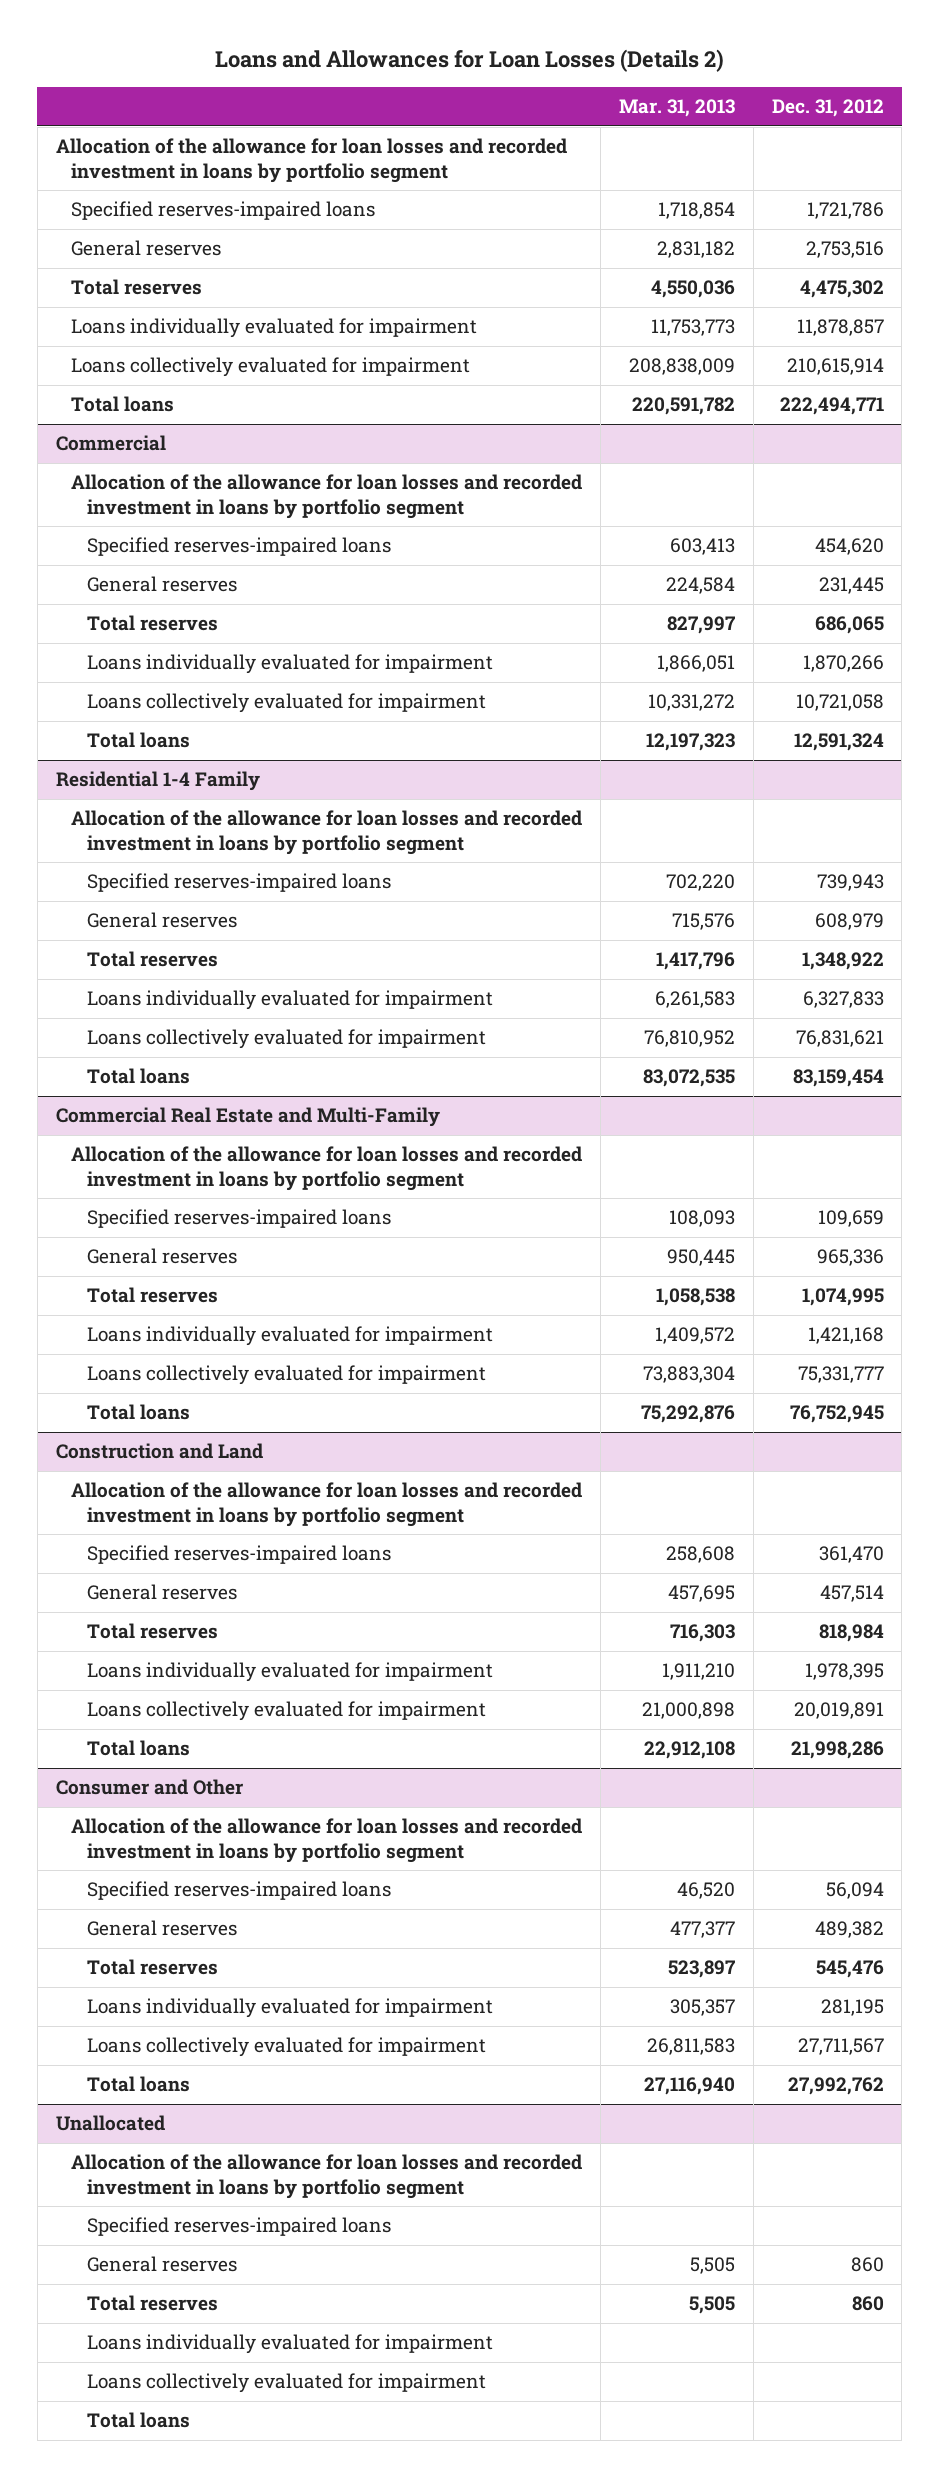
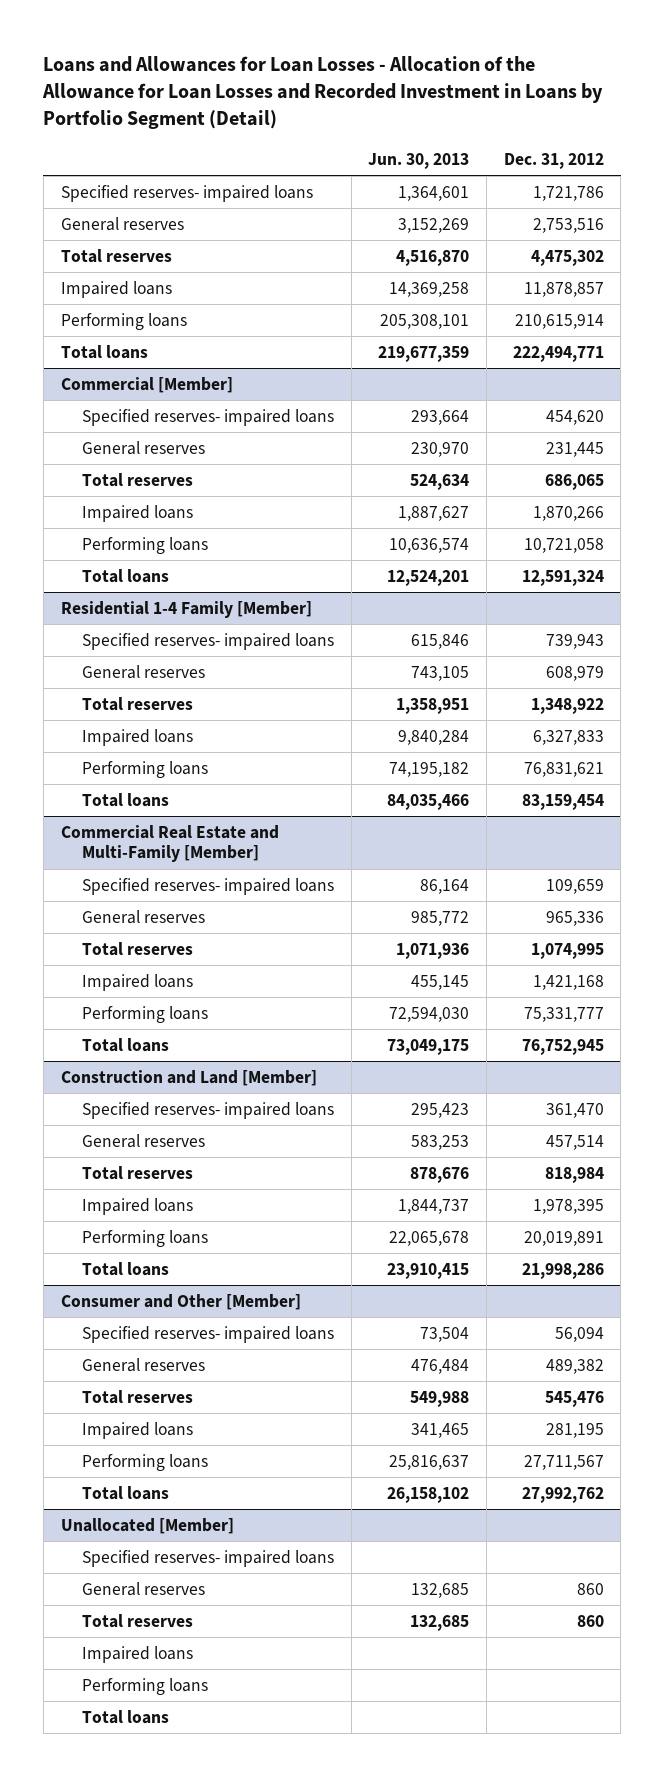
- Loans and Allowances for Loan Losses (Details 2)
+ Loans and Allowances for Loan Losses - Allocation of the Allowance for Loan Losses and Recorded Investment in Loans by Portfolio Segment (Detail)
- | Mar. 31, 2013 | Dec. 31, 2012
+ | Jun. 30, 2013 | Dec. 31, 2012
- Allocation of the allowance for loan losses and recorded investment in loans by portfolio segment
- Specified reserves-impaired loans | 1,718,854 | 1,721,786
+ Specified reserves- impaired loans | 1,364,601 | 1,721,786
- Loans individually evaluated for impairment | 11,753,773 | 11,878,857
- Loans collectively evaluated for impairment | 208,838,009 | 210,615,914
+ Impaired loans | 14,369,258 | 11,878,857
+ Performing loans | 205,308,101 | 210,615,914
- Commercial
- Allocation of the allowance for loan losses and recorded investment in loans by portfolio segment
- Specified reserves-impaired loans | 603,413 | 454,620
+ Commercial [Member]
+ Specified reserves- impaired loans | 293,664 | 454,620
- Loans individually evaluated for impairment | 1,866,051 | 1,870,266
- Loans collectively evaluated for impairment | 10,331,272 | 10,721,058
+ Impaired loans | 1,887,627 | 1,870,266
+ Performing loans | 10,636,574 | 10,721,058
- Residential 1-4 Family
- Allocation of the allowance for loan losses and recorded investment in loans by portfolio segment
- Specified reserves-impaired loans | 702,220 | 739,943
+ Residential 1-4 Family [Member]
+ Specified reserves- impaired loans | 615,846 | 739,943
- Loans individually evaluated for impairment | 6,261,583 | 6,327,833
- Loans collectively evaluated for impairment | 76,810,952 | 76,831,621
+ Impaired loans | 9,840,284 | 6,327,833
+ Performing loans | 74,195,182 | 76,831,621
- Commercial Real Estate and Multi-Family
- Allocation of the allowance for loan losses and recorded investment in loans by portfolio segment
- Specified reserves-impaired loans | 108,093 | 109,659
+ Commercial Real Estate and Multi-Family [Member]
+ Specified reserves- impaired loans | 86,164 | 109,659
- Loans individually evaluated for impairment | 1,409,572 | 1,421,168
- Loans collectively evaluated for impairment | 73,883,304 | 75,331,777
+ Impaired loans | 455,145 | 1,421,168
+ Performing loans | 72,594,030 | 75,331,777
- Construction and Land
- Allocation of the allowance for loan losses and recorded investment in loans by portfolio segment
- Specified reserves-impaired loans | 258,608 | 361,470
+ Construction and Land [Member]
+ Specified reserves- impaired loans | 295,423 | 361,470
- Loans individually evaluated for impairment | 1,911,210 | 1,978,395
- Loans collectively evaluated for impairment | 21,000,898 | 20,019,891
+ Impaired loans | 1,844,737 | 1,978,395
+ Performing loans | 22,065,678 | 20,019,891
- Consumer and Other
- Allocation of the allowance for loan losses and recorded investment in loans by portfolio segment
- Specified reserves-impaired loans | 46,520 | 56,094
+ Consumer and Other [Member]
+ Specified reserves- impaired loans | 73,504 | 56,094
- Loans individually evaluated for impairment | 305,357 | 281,195
- Loans collectively evaluated for impairment | 26,811,583 | 27,711,567
+ Impaired loans | 341,465 | 281,195
+ Performing loans | 25,816,637 | 27,711,567
- Unallocated
- Allocation of the allowance for loan losses and recorded investment in loans by portfolio segment
- Specified reserves-impaired loans
+ Unallocated [Member]
+ Specified reserves- impaired loans
- Loans individually evaluated for impairment
- Loans collectively evaluated for impairment
+ Impaired loans
+ Performing loans

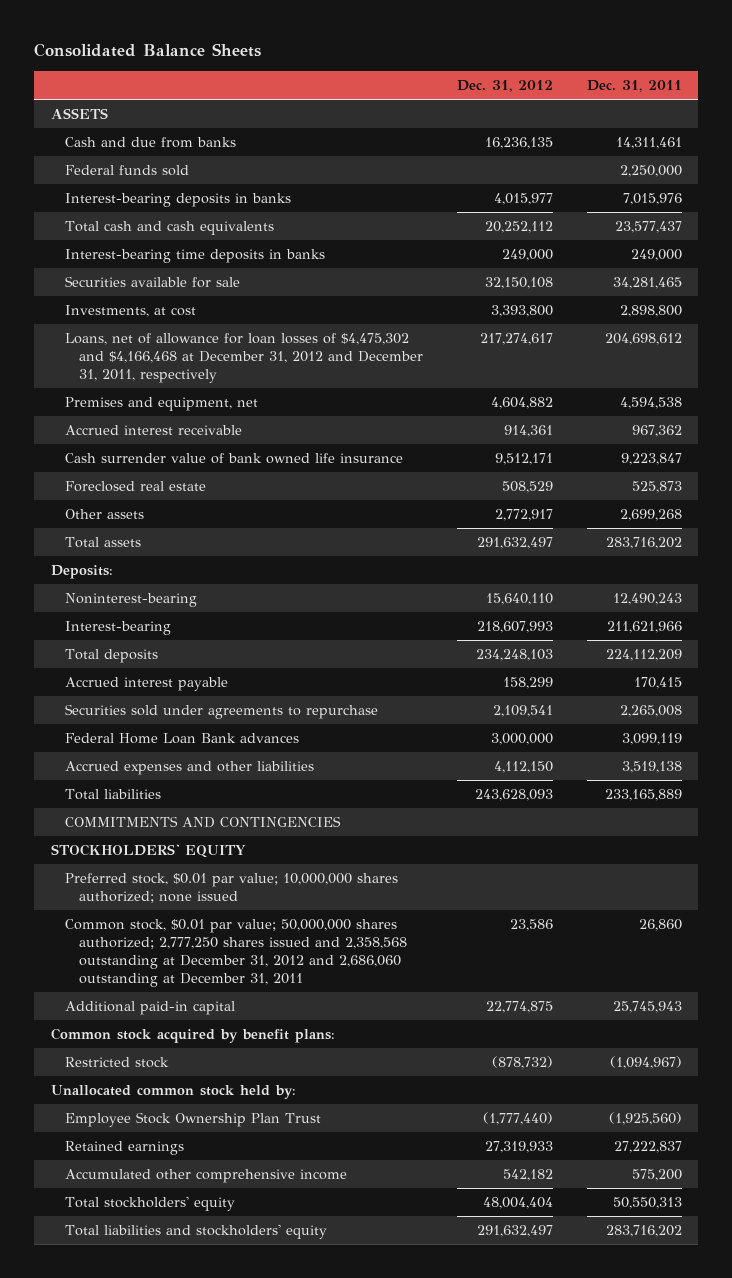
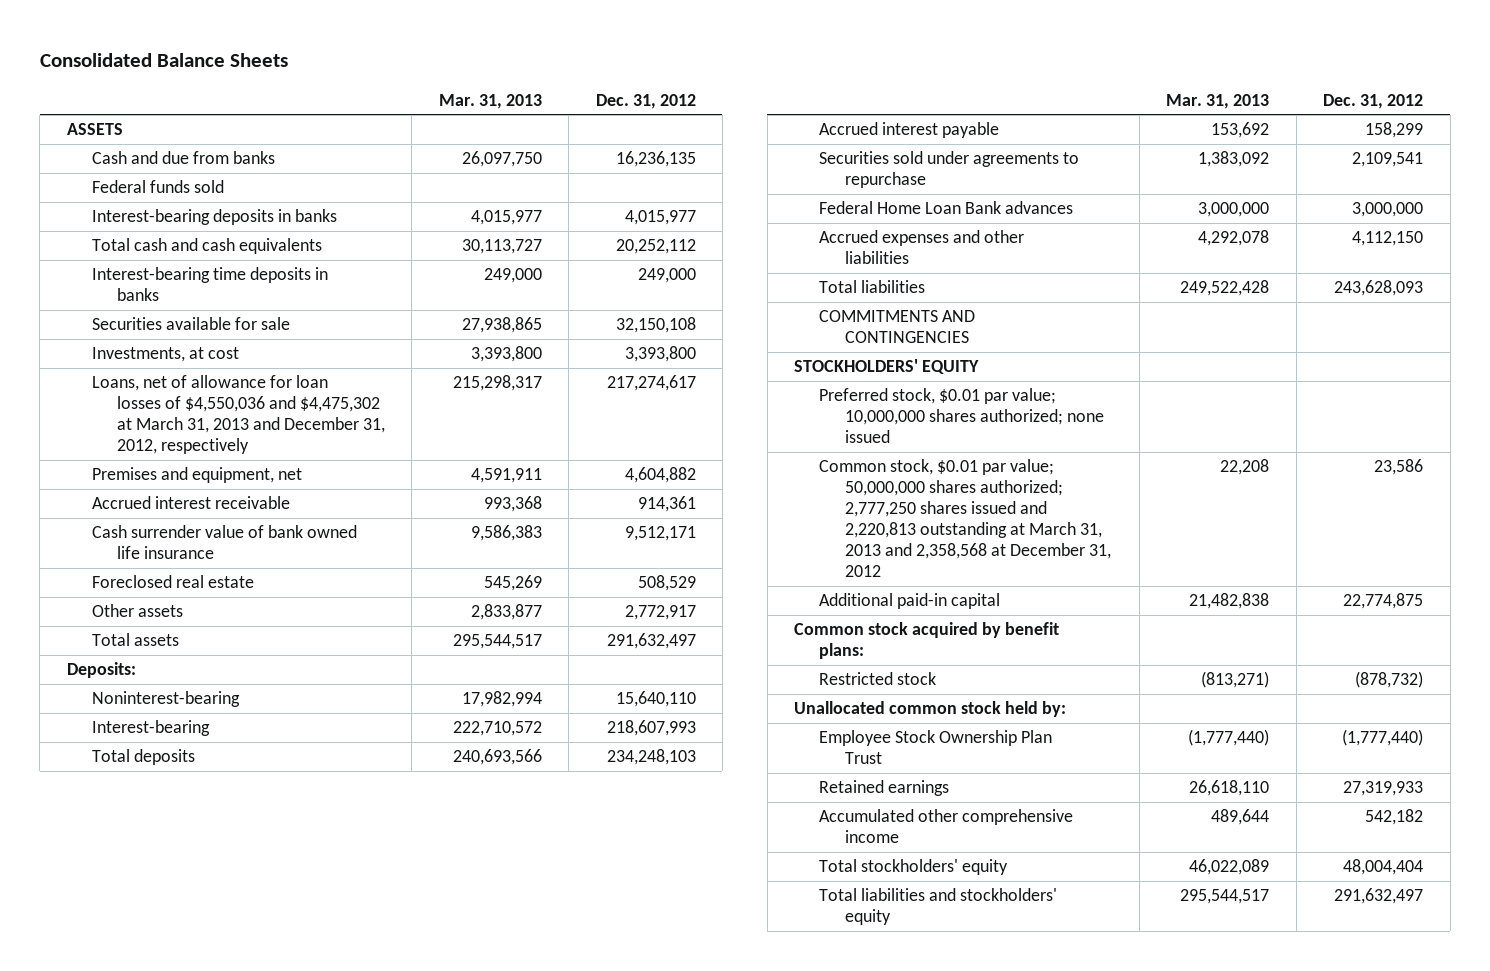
- | Dec. 31, 2012 | Dec. 31, 2011
+ | Mar. 31, 2013 | Dec. 31, 2012
- Loans, net of allowance for loan losses of $4,475,302 and $4,166,468 at December 31, 2012 and December 31, 2011, respectively | 217,274,617 | 204,698,612
+ Loans, net of allowance for loan losses of $4,550,036 and $4,475,302 at March 31, 2013 and December 31, 2012, respectively | 215,298,317 | 217,274,617
- Common stock, $0.01 par value; 50,000,000 shares authorized; 2,777,250 shares issued and 2,358,568 outstanding at December 31, 2012 and 2,686,060 outstanding at December 31, 2011 | 23,586 | 26,860
+ Common stock, $0.01 par value; 50,000,000 shares authorized; 2,777,250 shares issued and 2,220,813 outstanding at March 31, 2013 and 2,358,568 at December 31, 2012 | 22,208 | 23,586

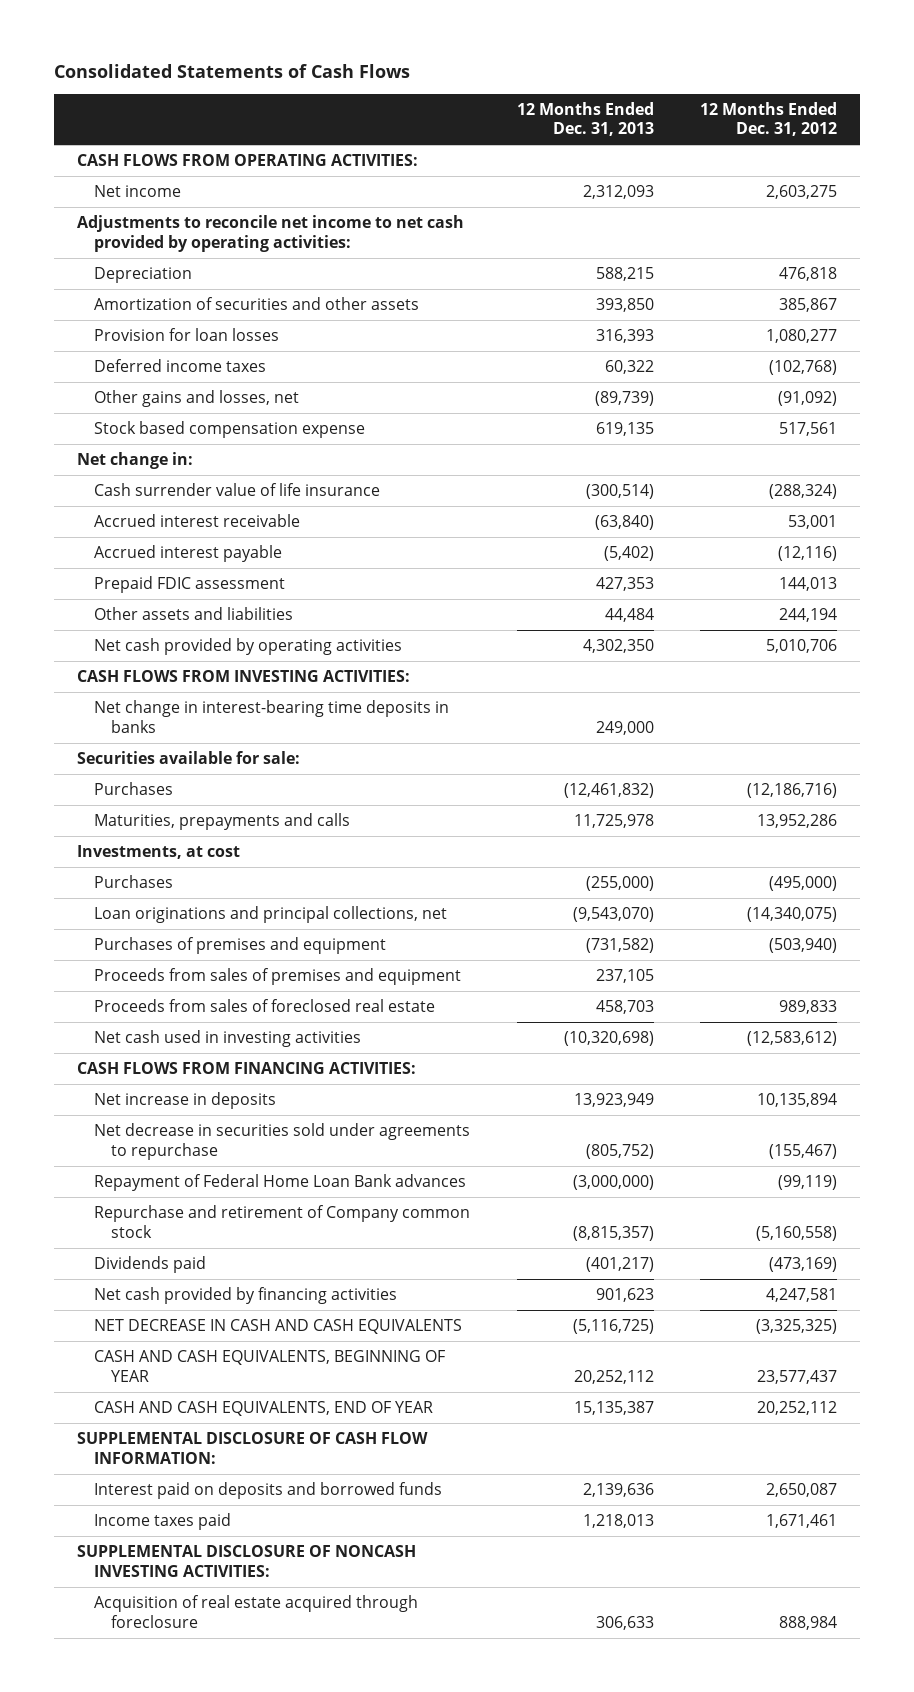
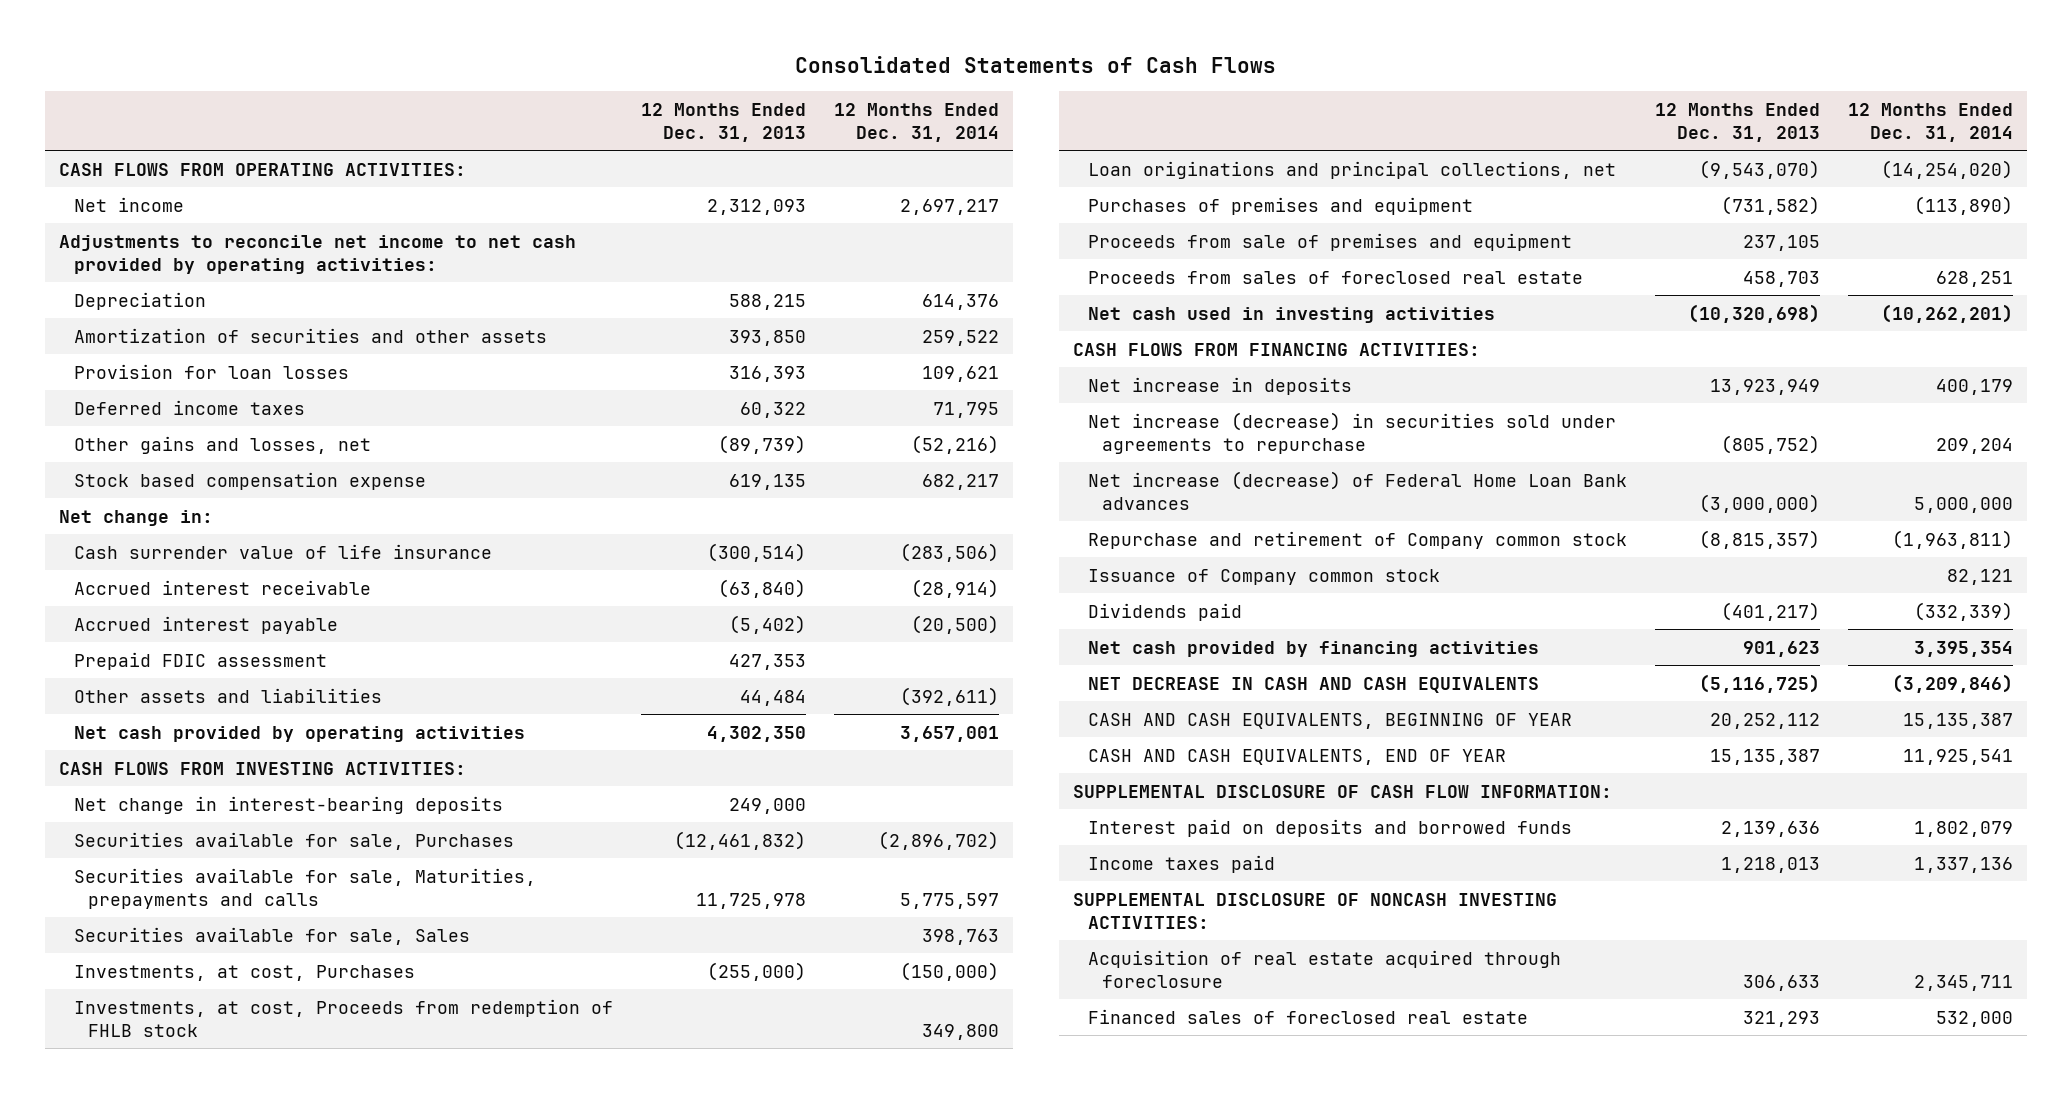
- | 12 Months Ended Dec. 31, 2013 | 12 Months Ended Dec. 31, 2012
+ | 12 Months Ended Dec. 31, 2013 | 12 Months Ended Dec. 31, 2014
- Net change in interest-bearing time deposits in banks | 249,000 |
- Securities available for sale:
- Purchases | (12,461,832) | (12,186,716)
- Maturities, prepayments and calls | 11,725,978 | 13,952,286
- Investments, at cost
- Purchases | (255,000) | (495,000)
+ Net change in interest-bearing deposits | 249,000 |
+ Securities available for sale, Purchases | (12,461,832) | (2,896,702)
+ Securities available for sale, Maturities, prepayments and calls | 11,725,978 | 5,775,597
+ Securities available for sale, Sales | | 398,763
+ Investments, at cost, Purchases | (255,000) | (150,000)
+ Investments, at cost, Proceeds from redemption of FHLB stock | | 349,800
- Proceeds from sales of premises and equipment | 237,105 |
+ Proceeds from sale of premises and equipment | 237,105 |
- Net decrease in securities sold under agreements to repurchase | (805,752) | (155,467)
- Repayment of Federal Home Loan Bank advances | (3,000,000) | (99,119)
+ Net increase (decrease) in securities sold under agreements to repurchase | (805,752) | 209,204
+ Net increase (decrease) of Federal Home Loan Bank advances | (3,000,000) | 5,000,000
+ Issuance of Company common stock | | 82,121
+ Financed sales of foreclosed real estate | 321,293 | 532,000

